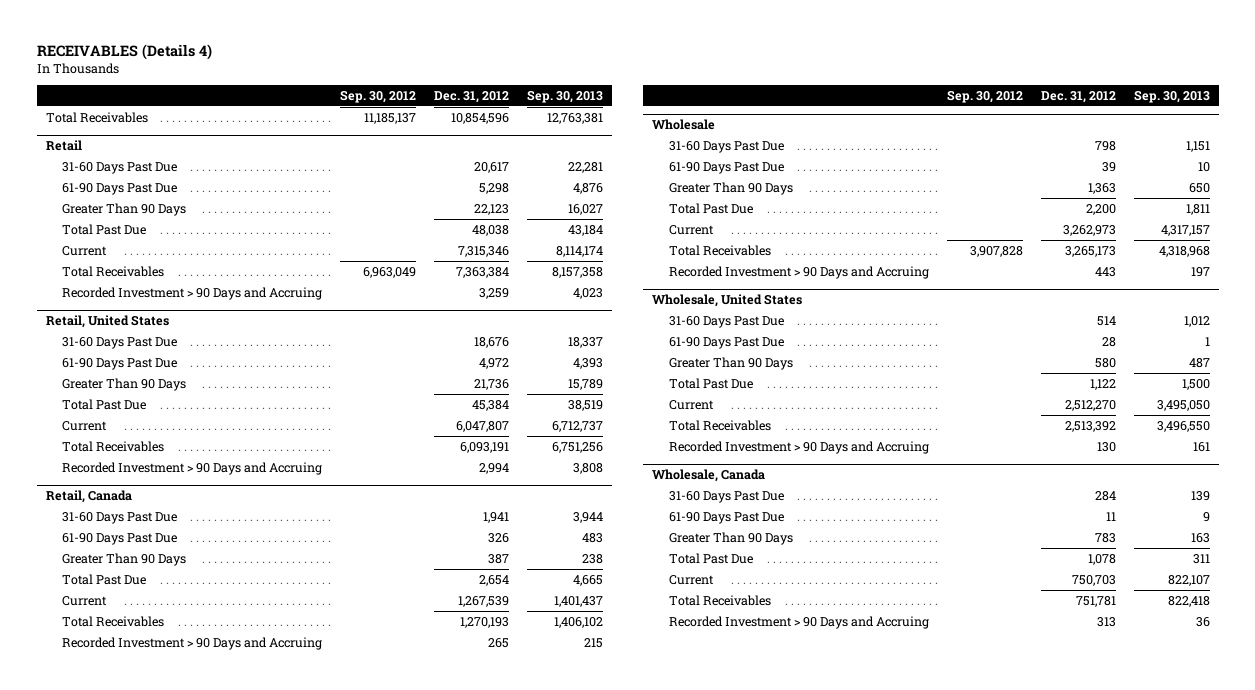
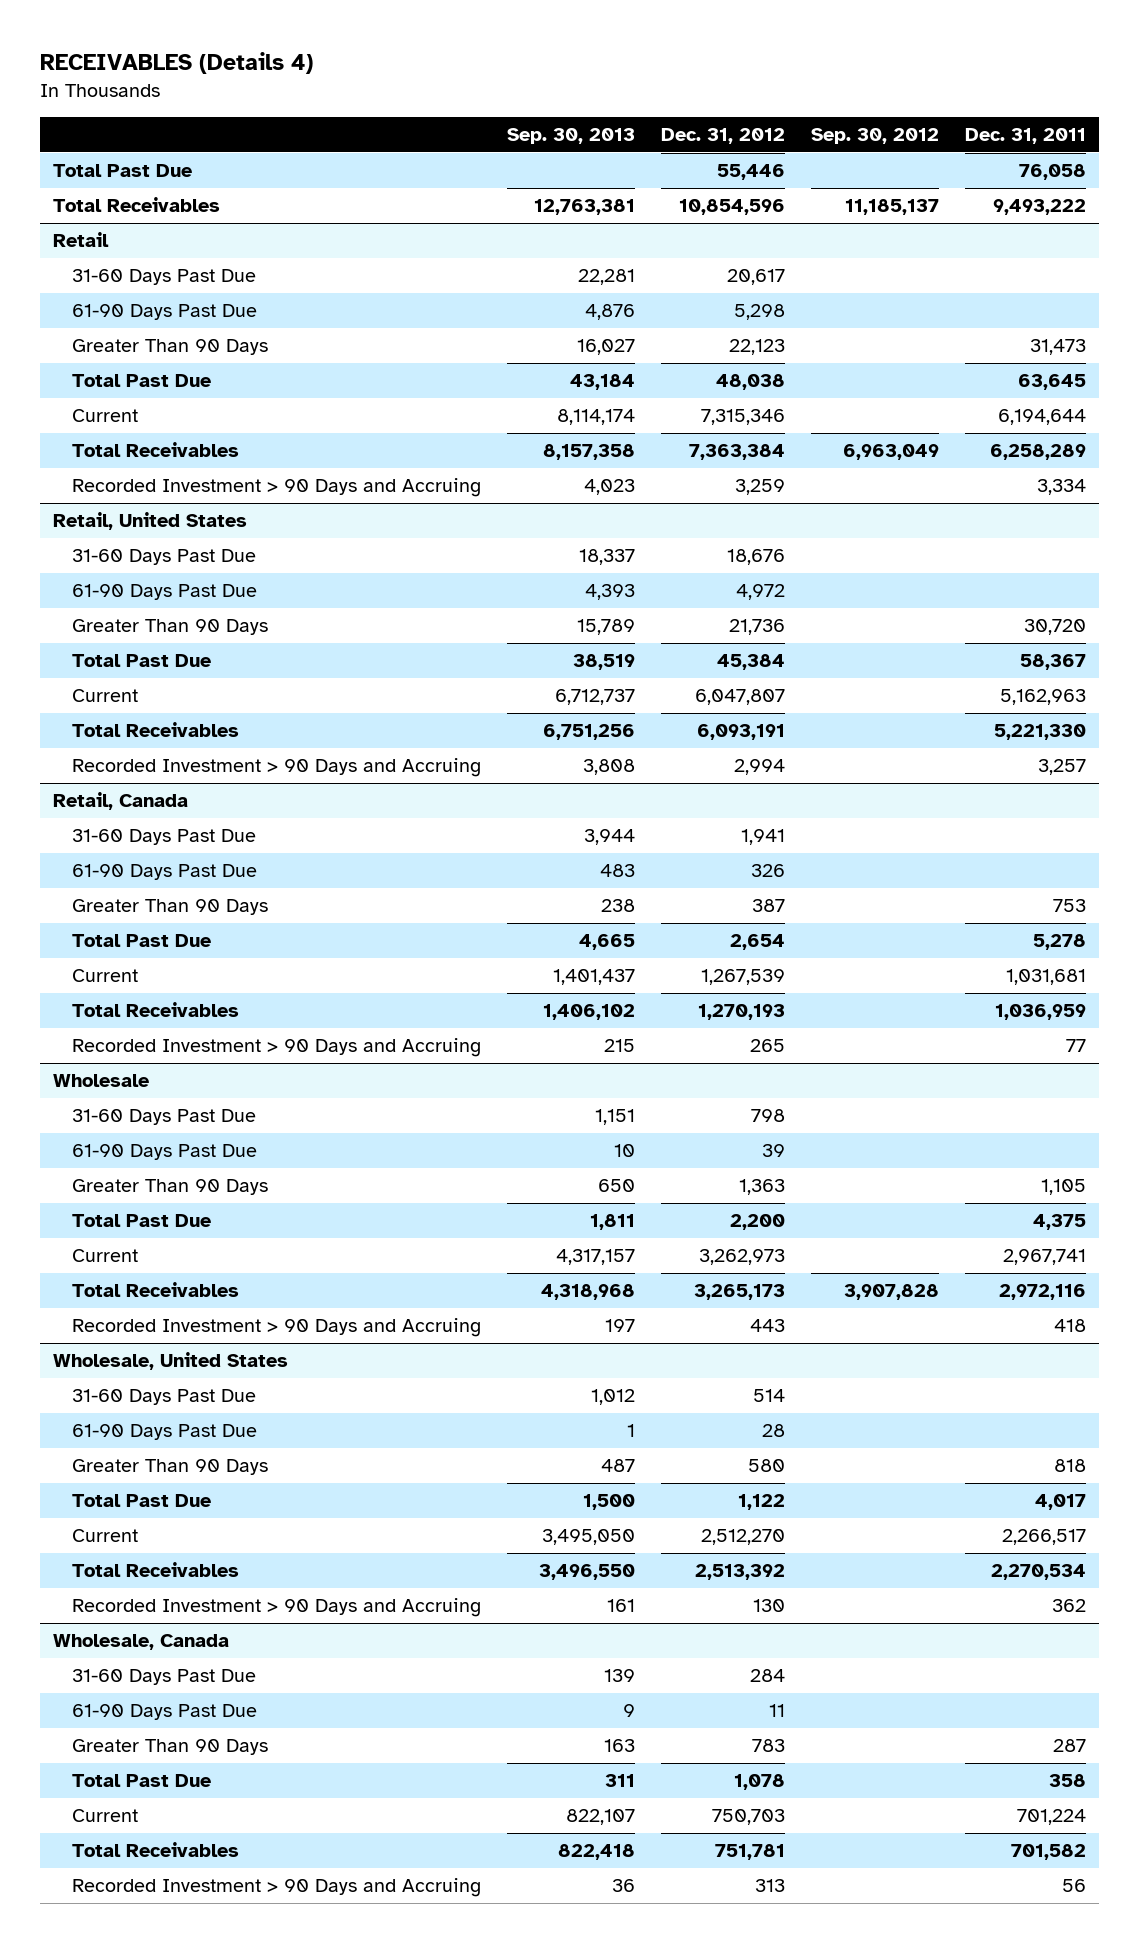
- | Sep. 30, 2012 | Dec. 31, 2012 | Sep. 30, 2013
+ | Sep. 30, 2013 | Dec. 31, 2012 | Sep. 30, 2012 | Dec. 31, 2011
+ Total Past Due | | 55,446 | | 76,058

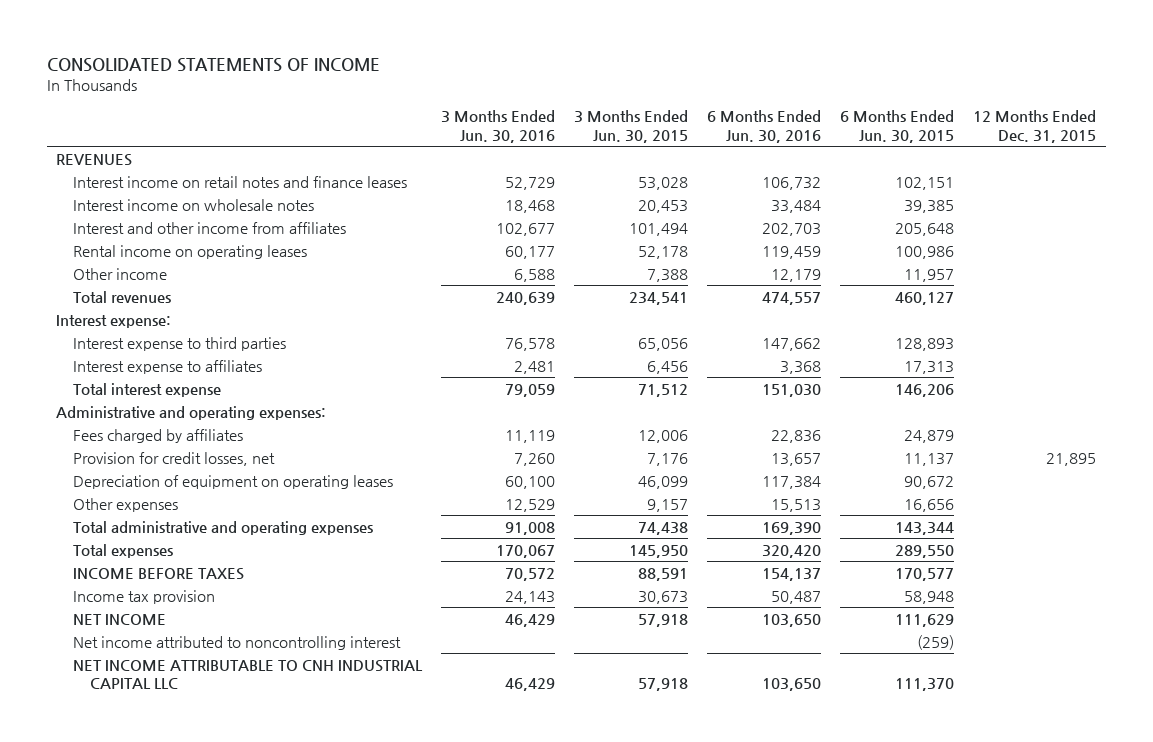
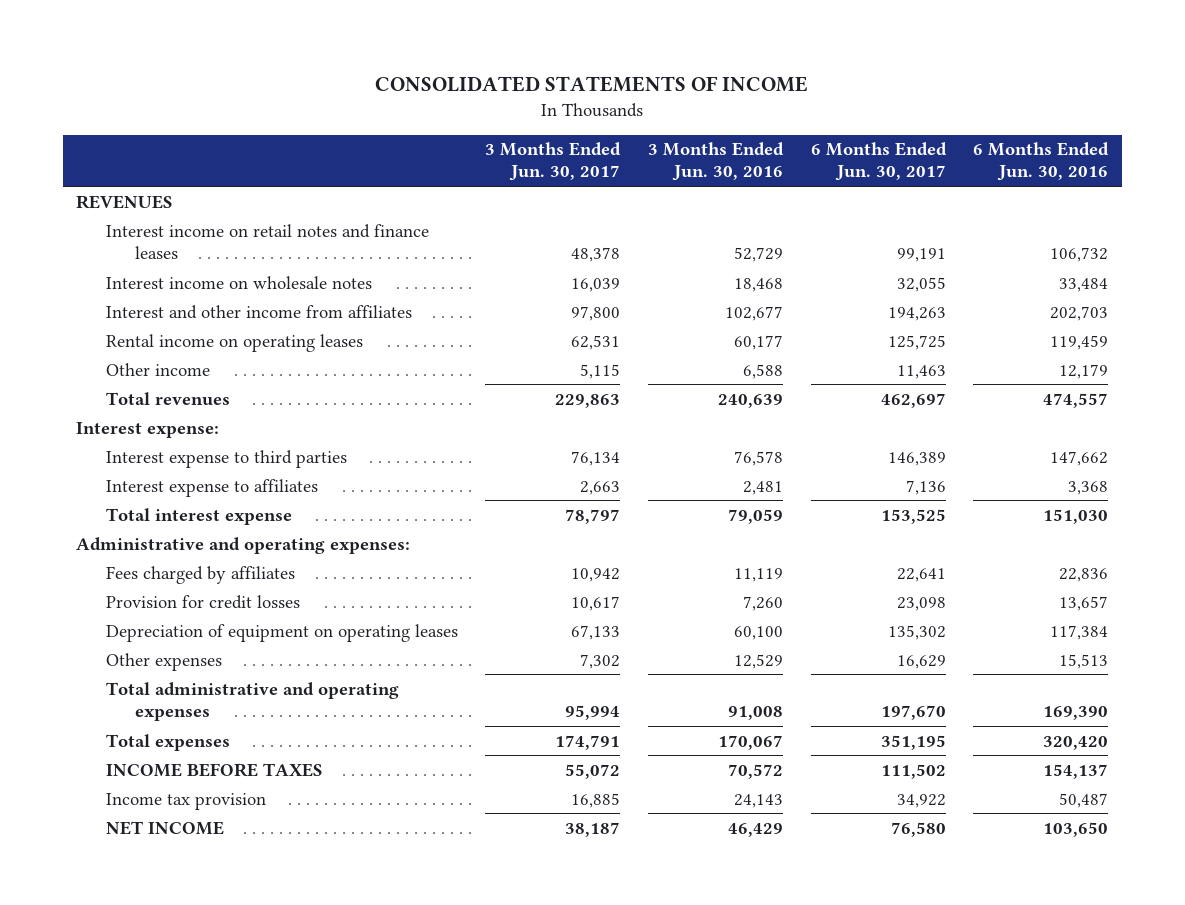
- | 3 Months Ended Jun. 30, 2016 | 3 Months Ended Jun. 30, 2015 | 6 Months Ended Jun. 30, 2016 | 6 Months Ended Jun. 30, 2015 | 12 Months Ended Dec. 31, 2015
+ | 3 Months Ended Jun. 30, 2017 | 3 Months Ended Jun. 30, 2016 | 6 Months Ended Jun. 30, 2017 | 6 Months Ended Jun. 30, 2016
- Provision for credit losses, net | 7,260 | 7,176 | 13,657 | 11,137 | 21,895
+ Provision for credit losses | 10,617 | 7,260 | 23,098 | 13,657
- Net income attributed to noncontrolling interest | | | | (259) |
- NET INCOME ATTRIBUTABLE TO CNH INDUSTRIAL CAPITAL LLC | 46,429 | 57,918 | 103,650 | 111,370 |

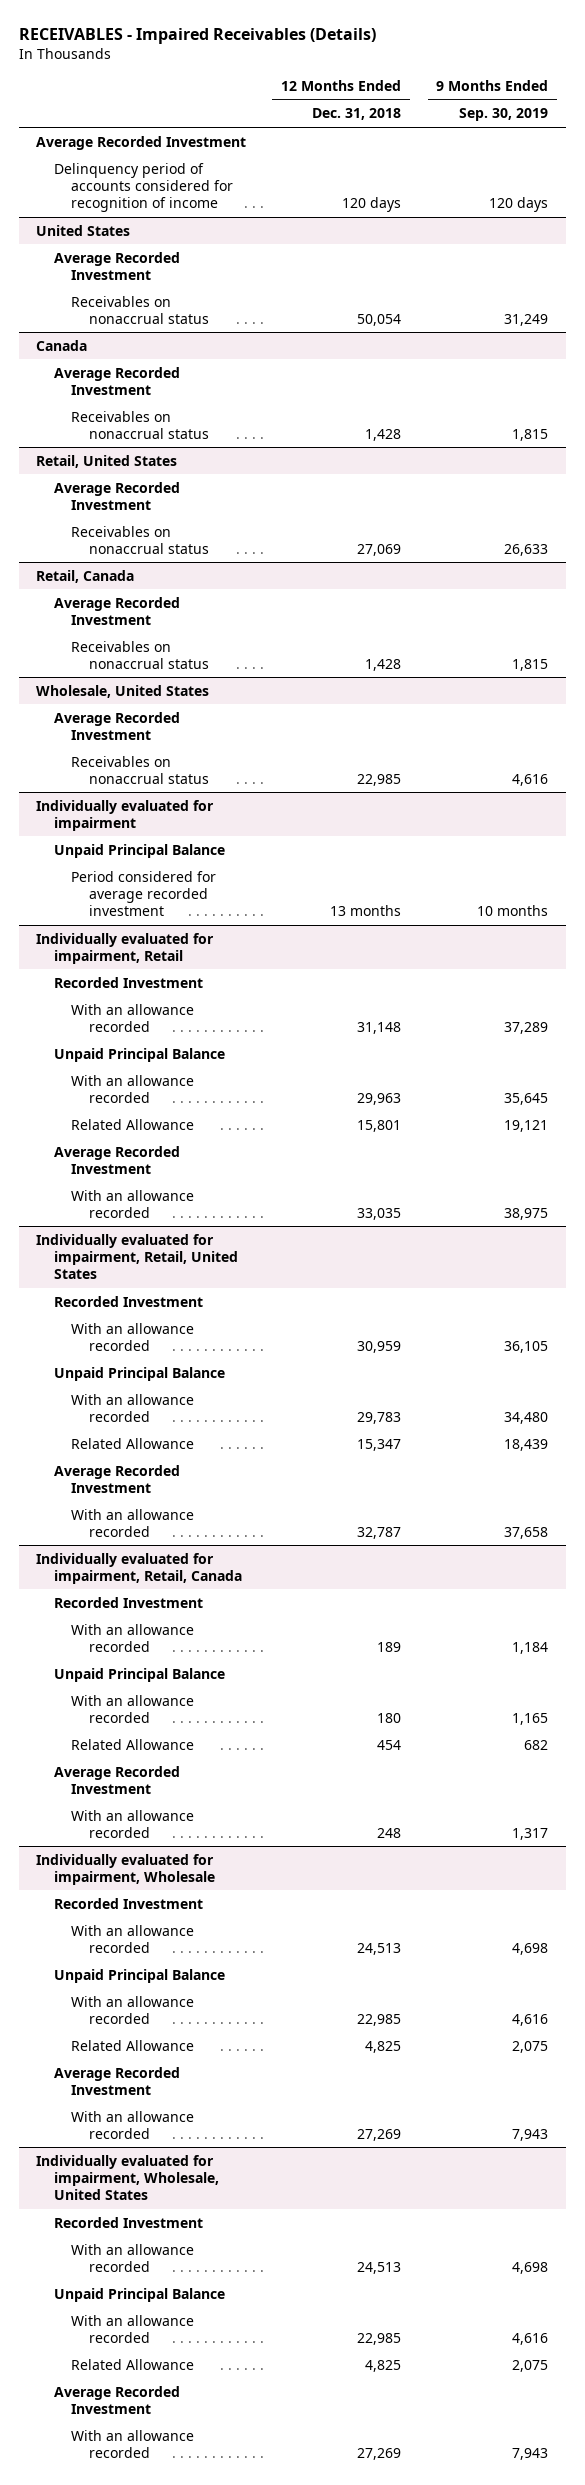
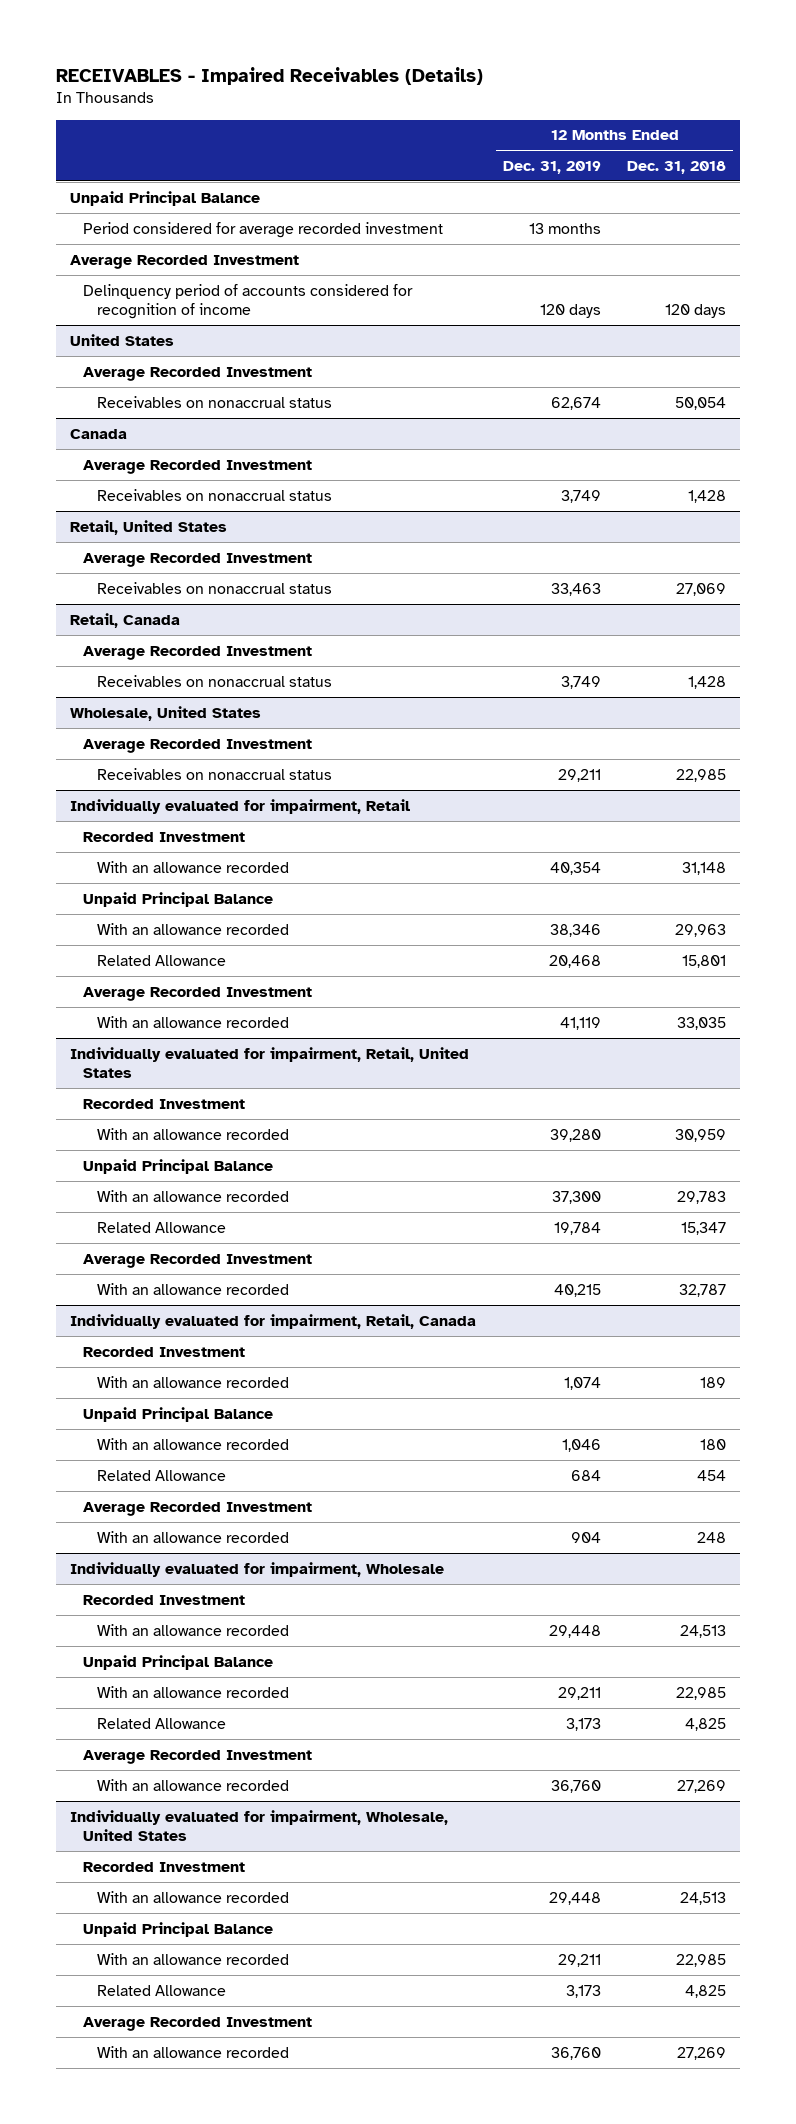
- | 12 Months Ended Dec. 31, 2018 | 9 Months Ended Sep. 30, 2019
+ | 12 Months Ended Dec. 31, 2019 | 12 Months Ended Dec. 31, 2018
+ Unpaid Principal Balance
+ Period considered for average recorded investment | 13 months |
- Individually evaluated for impairment
- Unpaid Principal Balance
- Period considered for average recorded investment | 13 months | 10 months

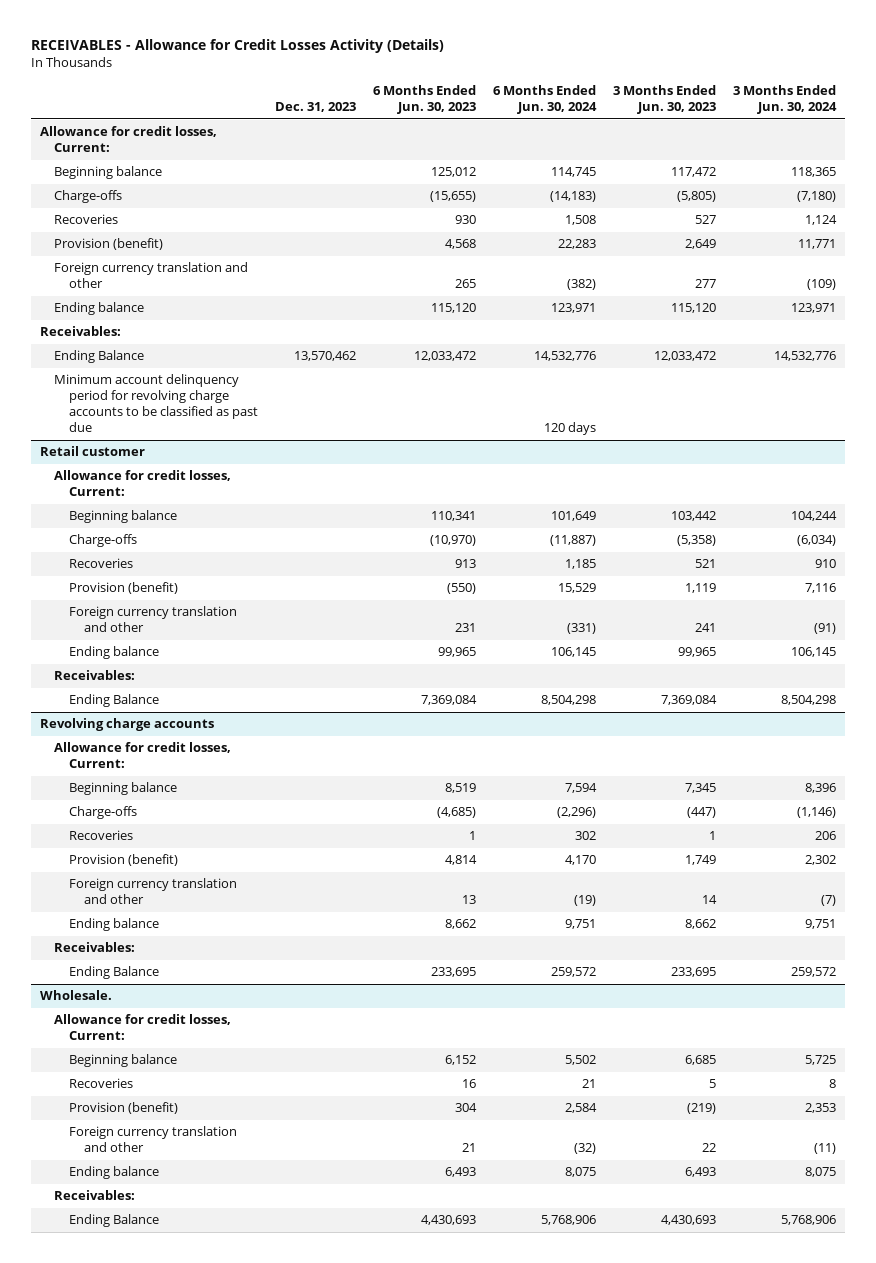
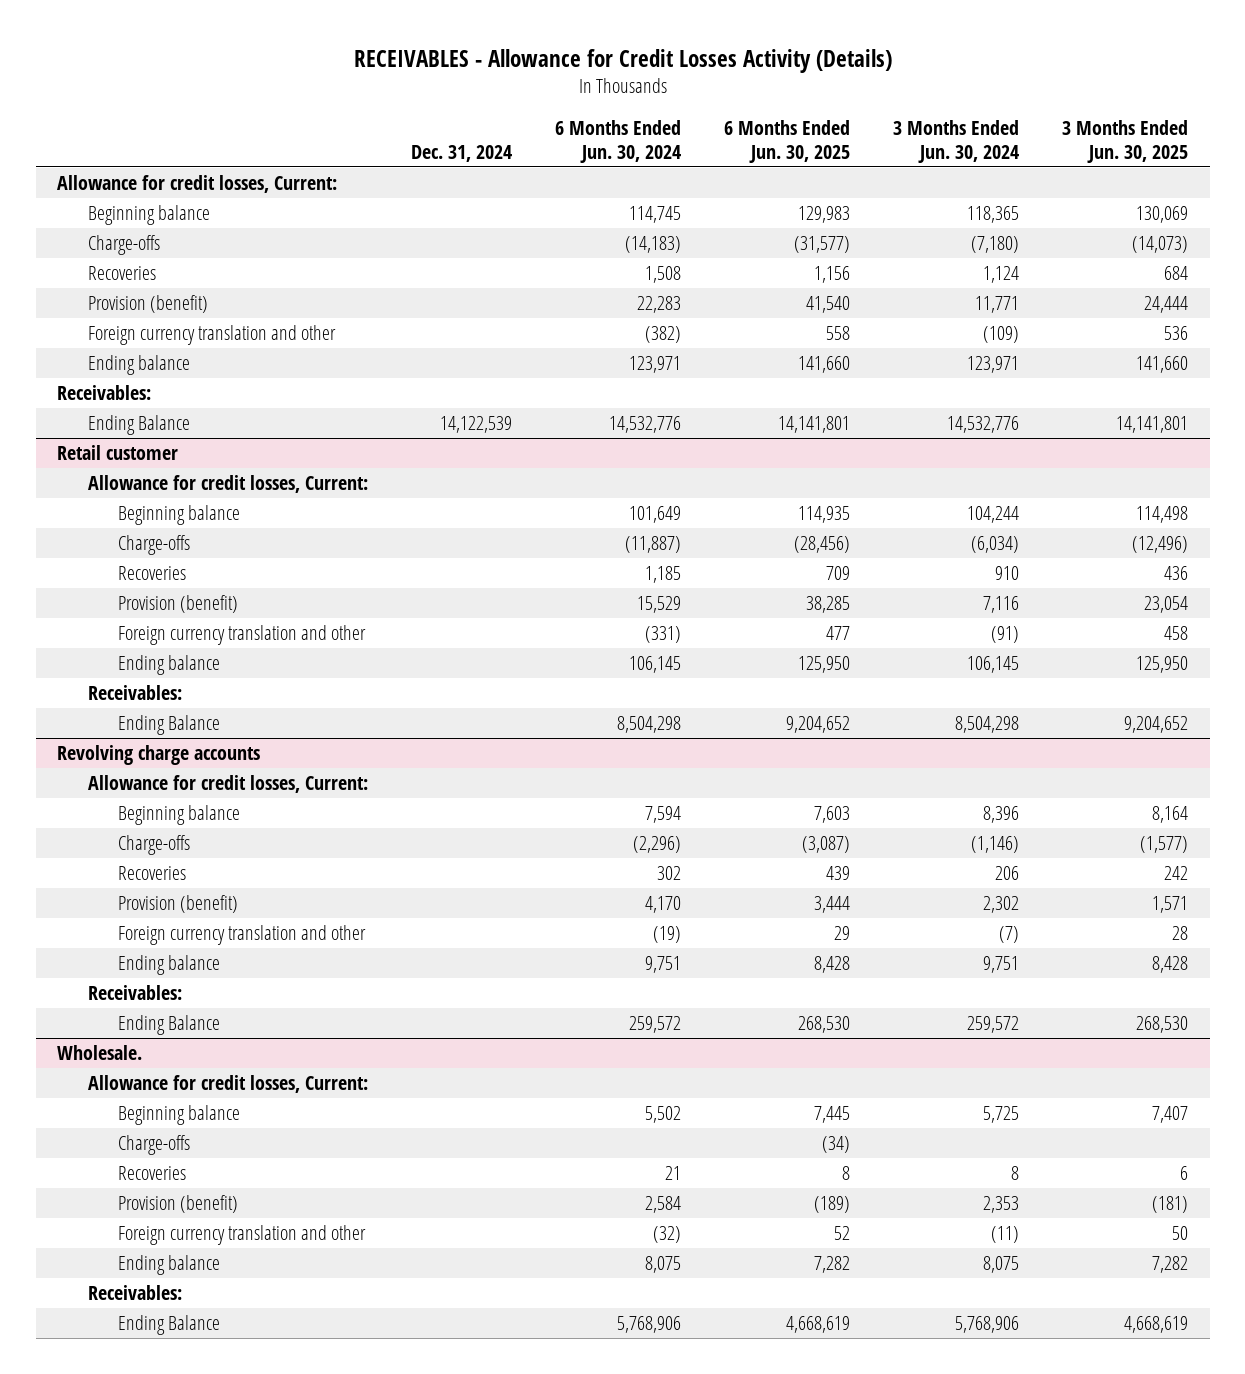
- | Dec. 31, 2023 | 6 Months Ended Jun. 30, 2023 | 6 Months Ended Jun. 30, 2024 | 3 Months Ended Jun. 30, 2023 | 3 Months Ended Jun. 30, 2024
+ | Dec. 31, 2024 | 6 Months Ended Jun. 30, 2024 | 6 Months Ended Jun. 30, 2025 | 3 Months Ended Jun. 30, 2024 | 3 Months Ended Jun. 30, 2025
- Minimum account delinquency period for revolving charge accounts to be classified as past due | | | 120 days | |
@ Wholesale.
+ Charge-offs | | | (34) | |

